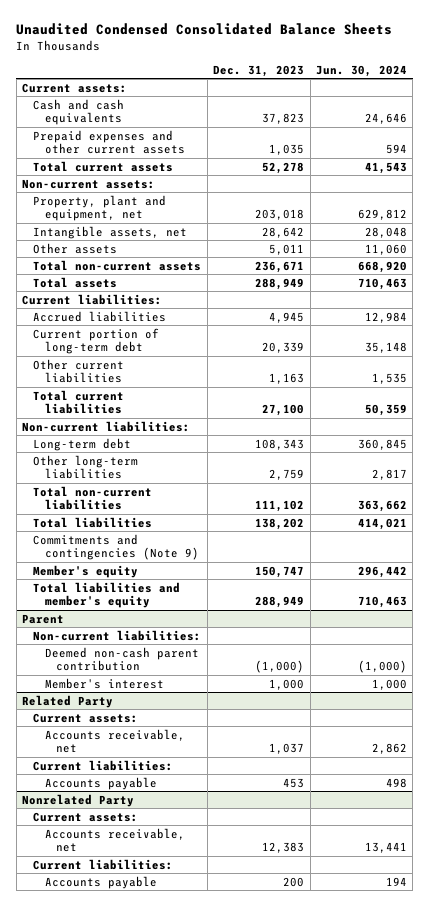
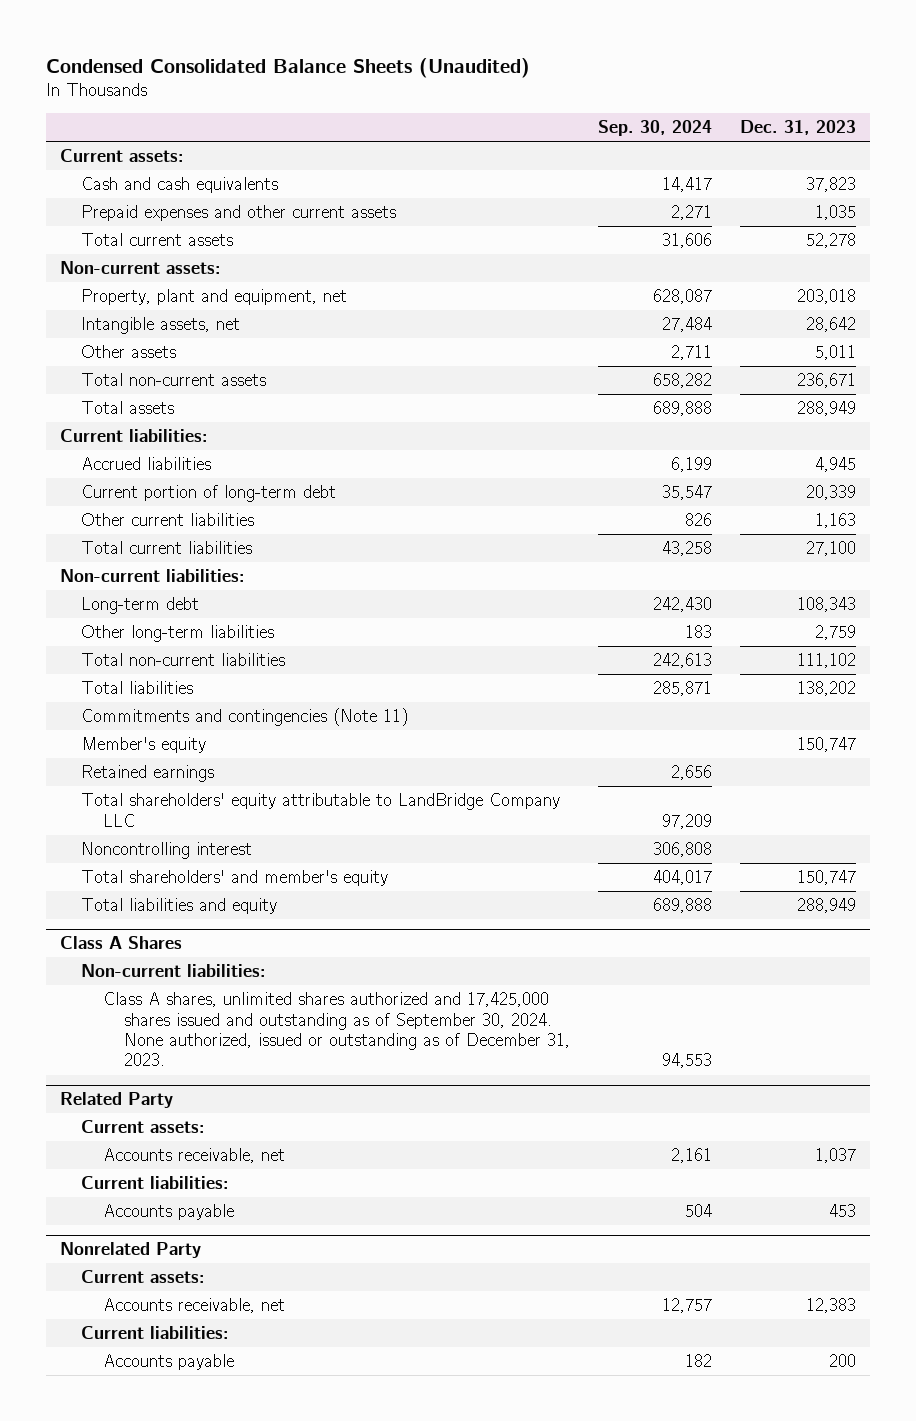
- Unaudited Condensed Consolidated Balance Sheets
+ Condensed Consolidated Balance Sheets (Unaudited)
- | Dec. 31, 2023 | Jun. 30, 2024
+ | Sep. 30, 2024 | Dec. 31, 2023
- Commitments and contingencies (Note 9)
+ Commitments and contingencies (Note 11)
- Total liabilities and member's equity | 288,949 | 710,463
- Parent
+ Retained earnings | 2,656 |
+ Total shareholders' equity attributable to LandBridge Company LLC | 97,209 |
+ Noncontrolling interest | 306,808 |
+ Total shareholders' and member's equity | 404,017 | 150,747
+ Total liabilities and equity | 689,888 | 288,949
+ Class A Shares
- Deemed non-cash parent contribution | (1,000) | (1,000)
- Member's interest | 1,000 | 1,000
+ Class A shares, unlimited shares authorized and 17,425,000 shares issued and outstanding as of September 30, 2024. None authorized, issued or outstanding as of December 31, 2023. | 94,553 |

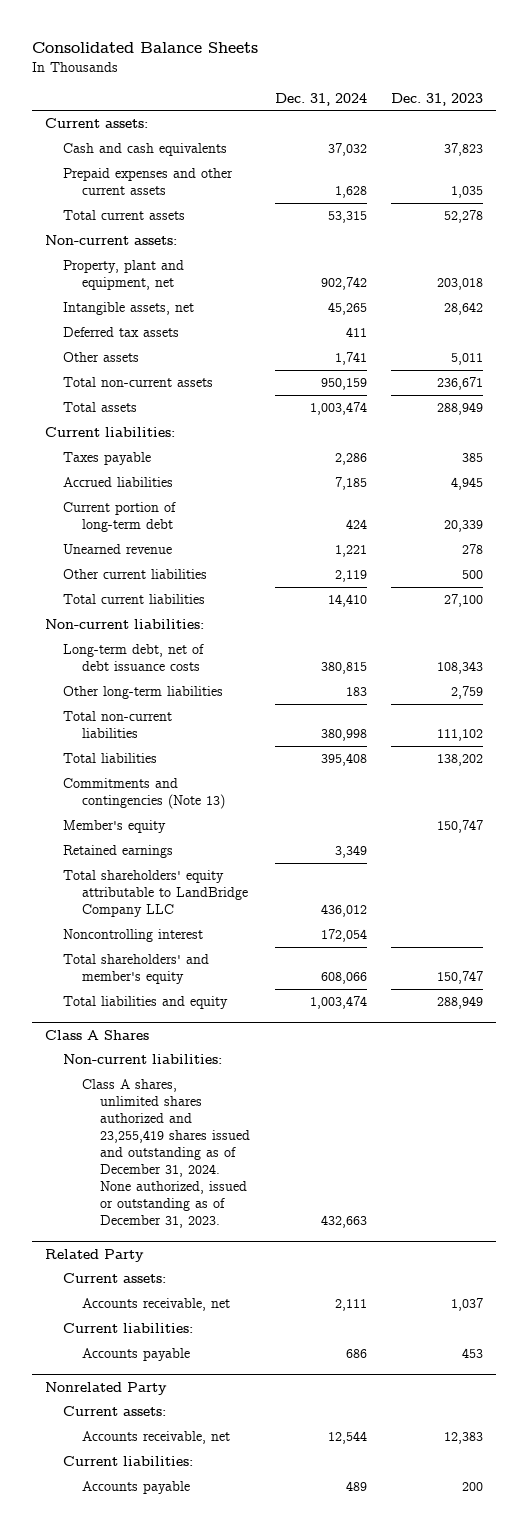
- Condensed Consolidated Balance Sheets (Unaudited)
+ Consolidated Balance Sheets
- | Sep. 30, 2024 | Dec. 31, 2023
+ | Dec. 31, 2024 | Dec. 31, 2023
+ Deferred tax assets | 411 |
+ Taxes payable | 2,286 | 385
- Other current liabilities | 826 | 1,163
+ Unearned revenue | 1,221 | 278
+ Other current liabilities | 2,119 | 500
- Long-term debt | 242,430 | 108,343
+ Long-term debt, net of debt issuance costs | 380,815 | 108,343
- Commitments and contingencies (Note 11)
+ Commitments and contingencies (Note 13)
@ Class A Shares
- Class A shares, unlimited shares authorized and 17,425,000 shares issued and outstanding as of September 30, 2024. None authorized, issued or outstanding as of December 31, 2023. | 94,553 |
+ Class A shares, unlimited shares authorized and 23,255,419 shares issued and outstanding as of December 31, 2024. None authorized, issued or outstanding as of December 31, 2023. | 432,663 |

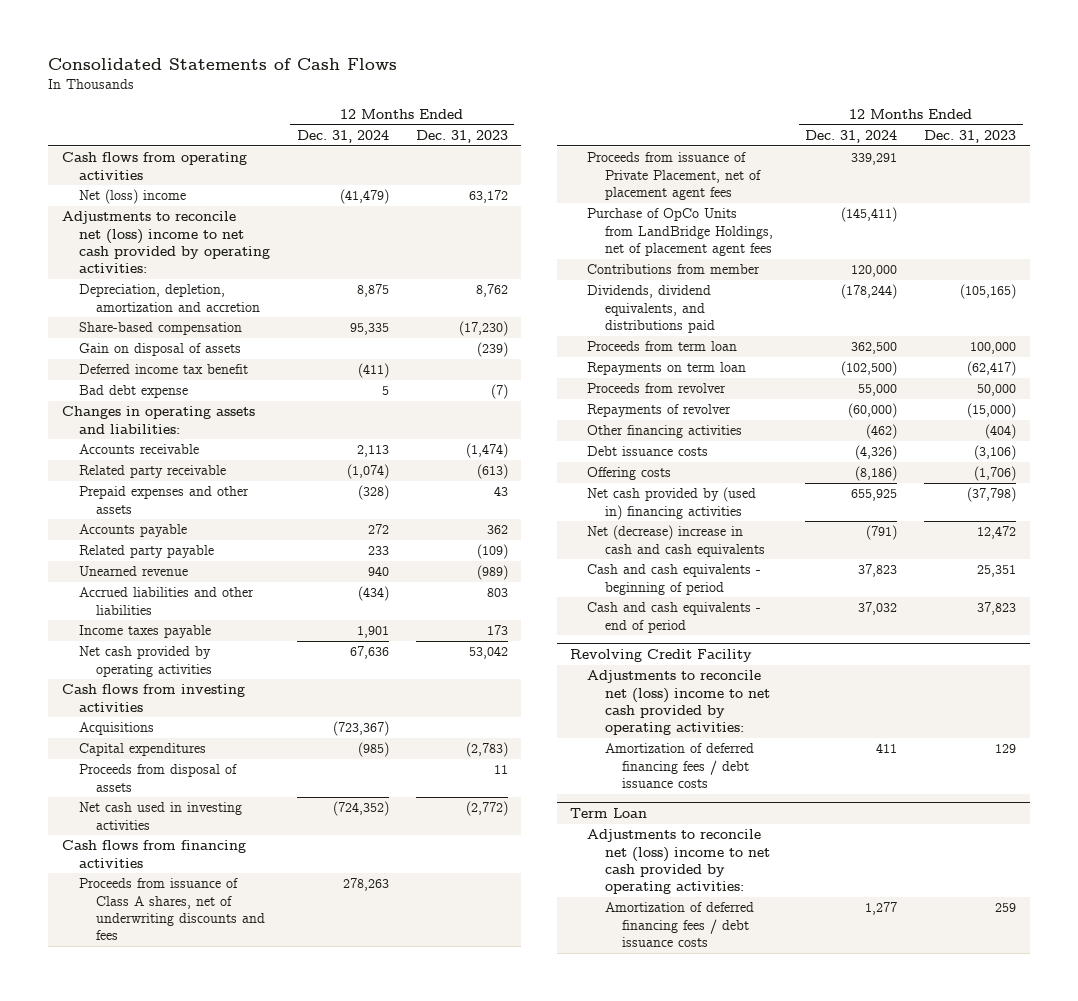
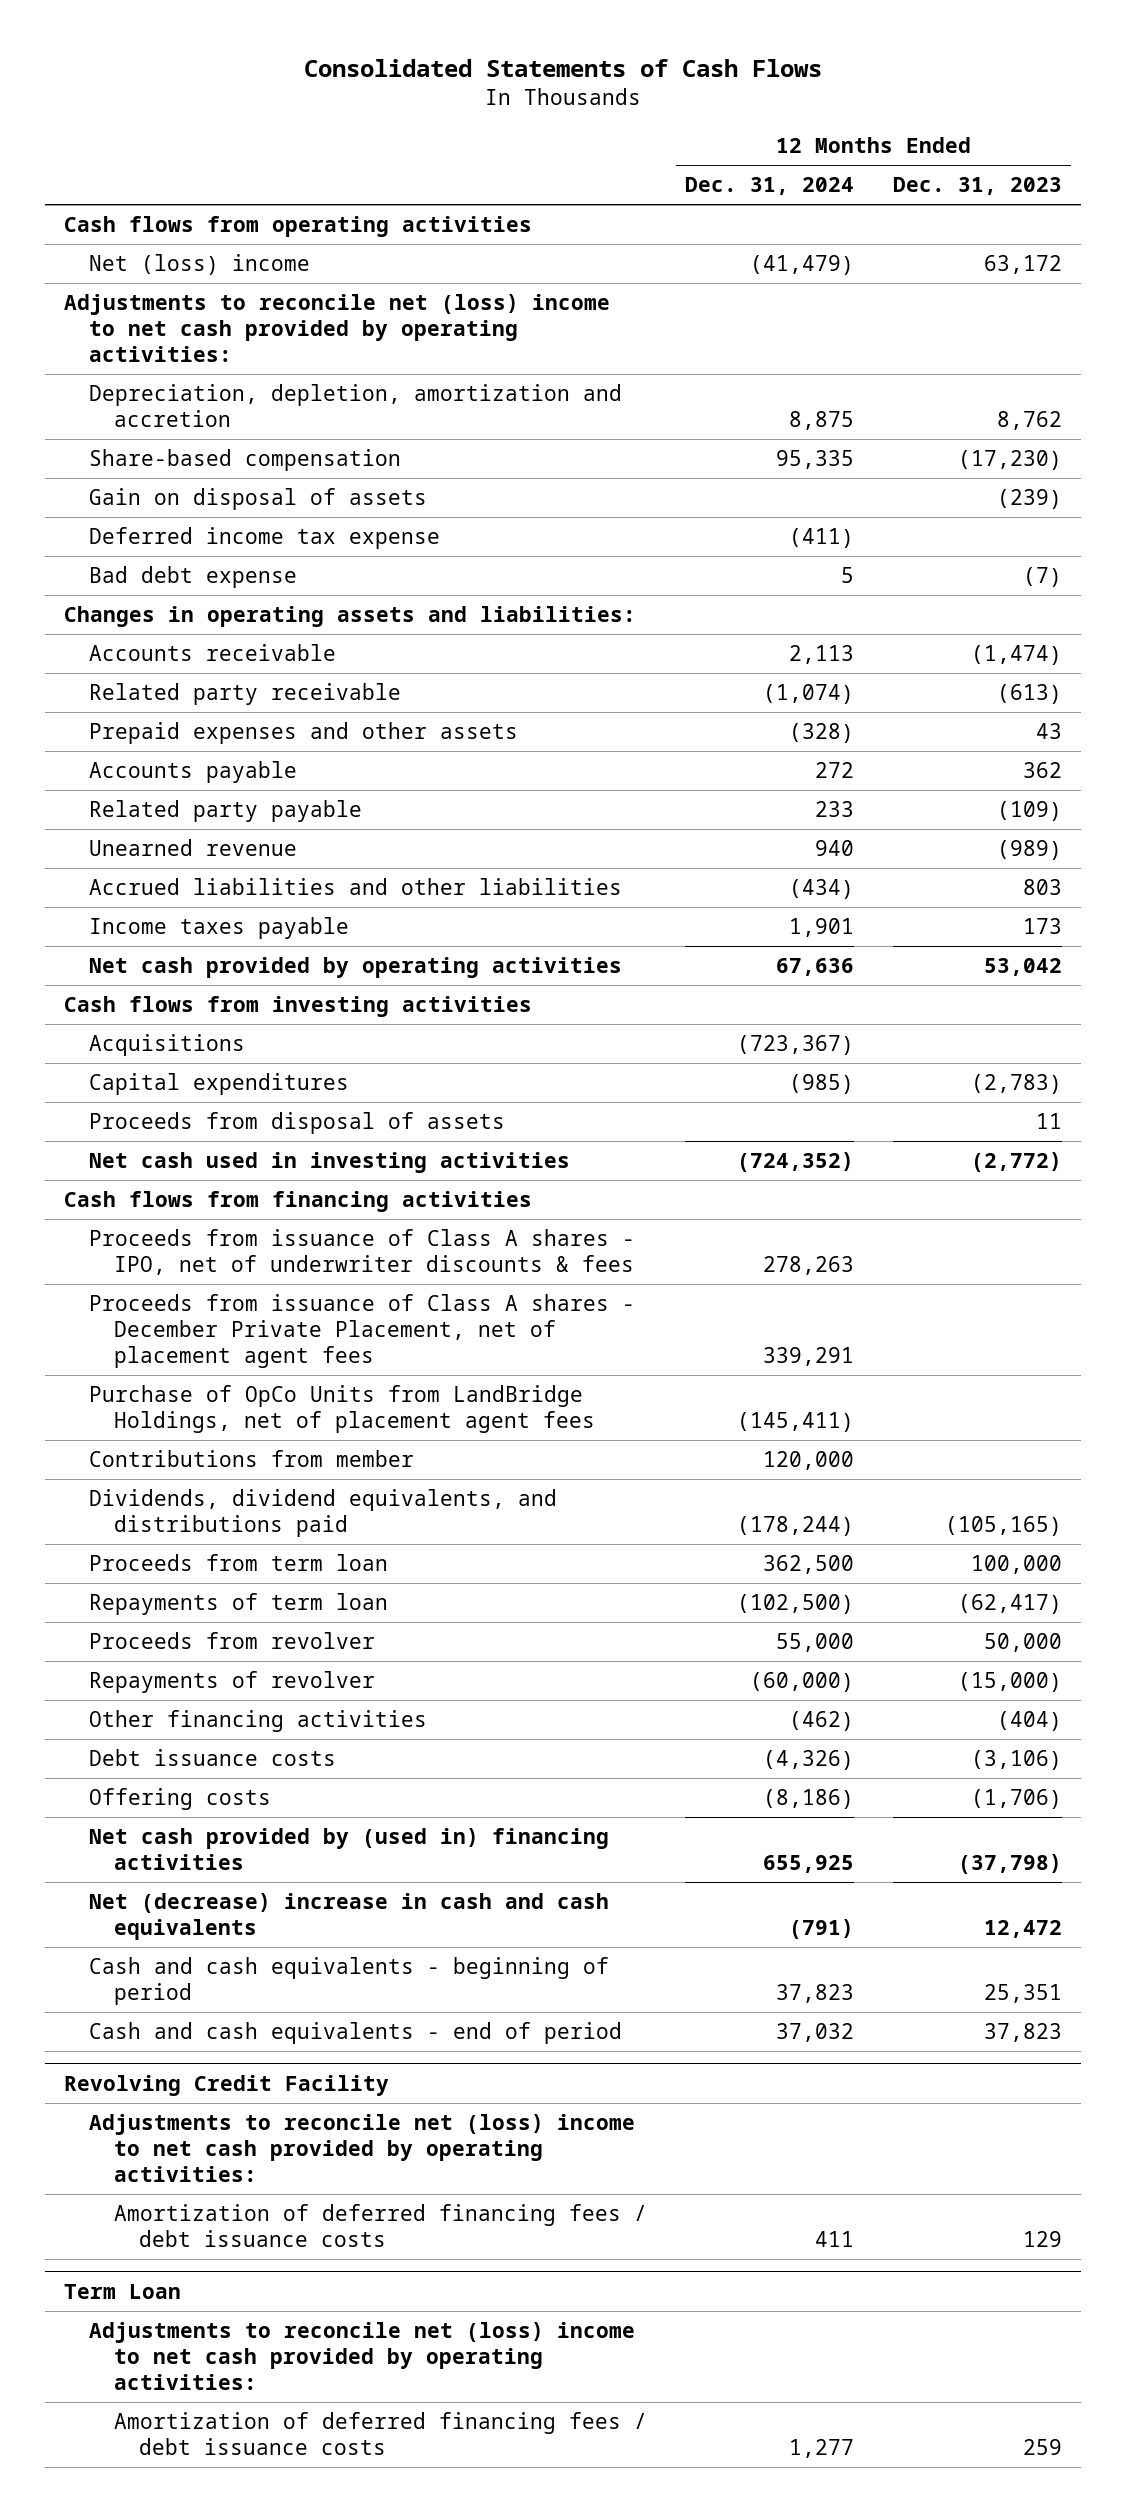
- Deferred income tax benefit | (411) |
+ Deferred income tax expense | (411) |
- Proceeds from issuance of Class A shares, net of underwriting discounts and fees | 278,263 |
- Proceeds from issuance of Private Placement, net of placement agent fees | 339,291 |
+ Proceeds from issuance of Class A shares - IPO, net of underwriter discounts & fees | 278,263 |
+ Proceeds from issuance of Class A shares - December Private Placement, net of placement agent fees | 339,291 |
- Repayments on term loan | (102,500) | (62,417)
+ Repayments of term loan | (102,500) | (62,417)

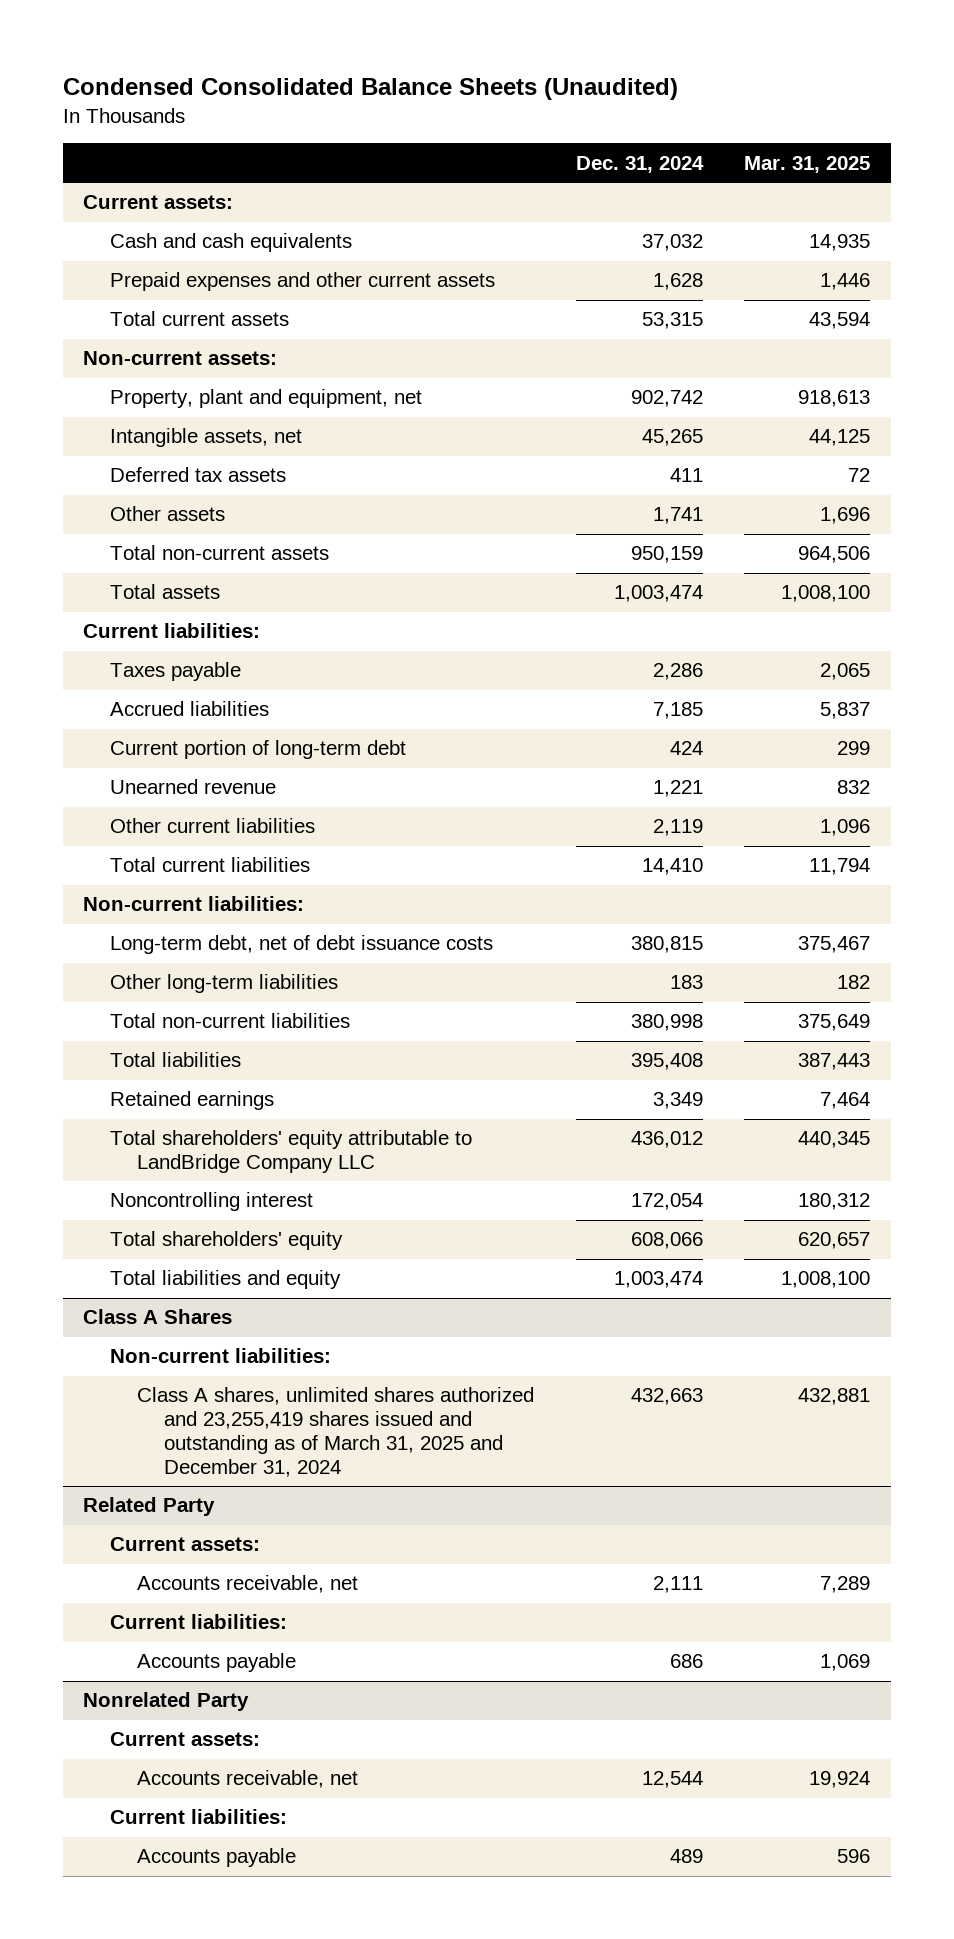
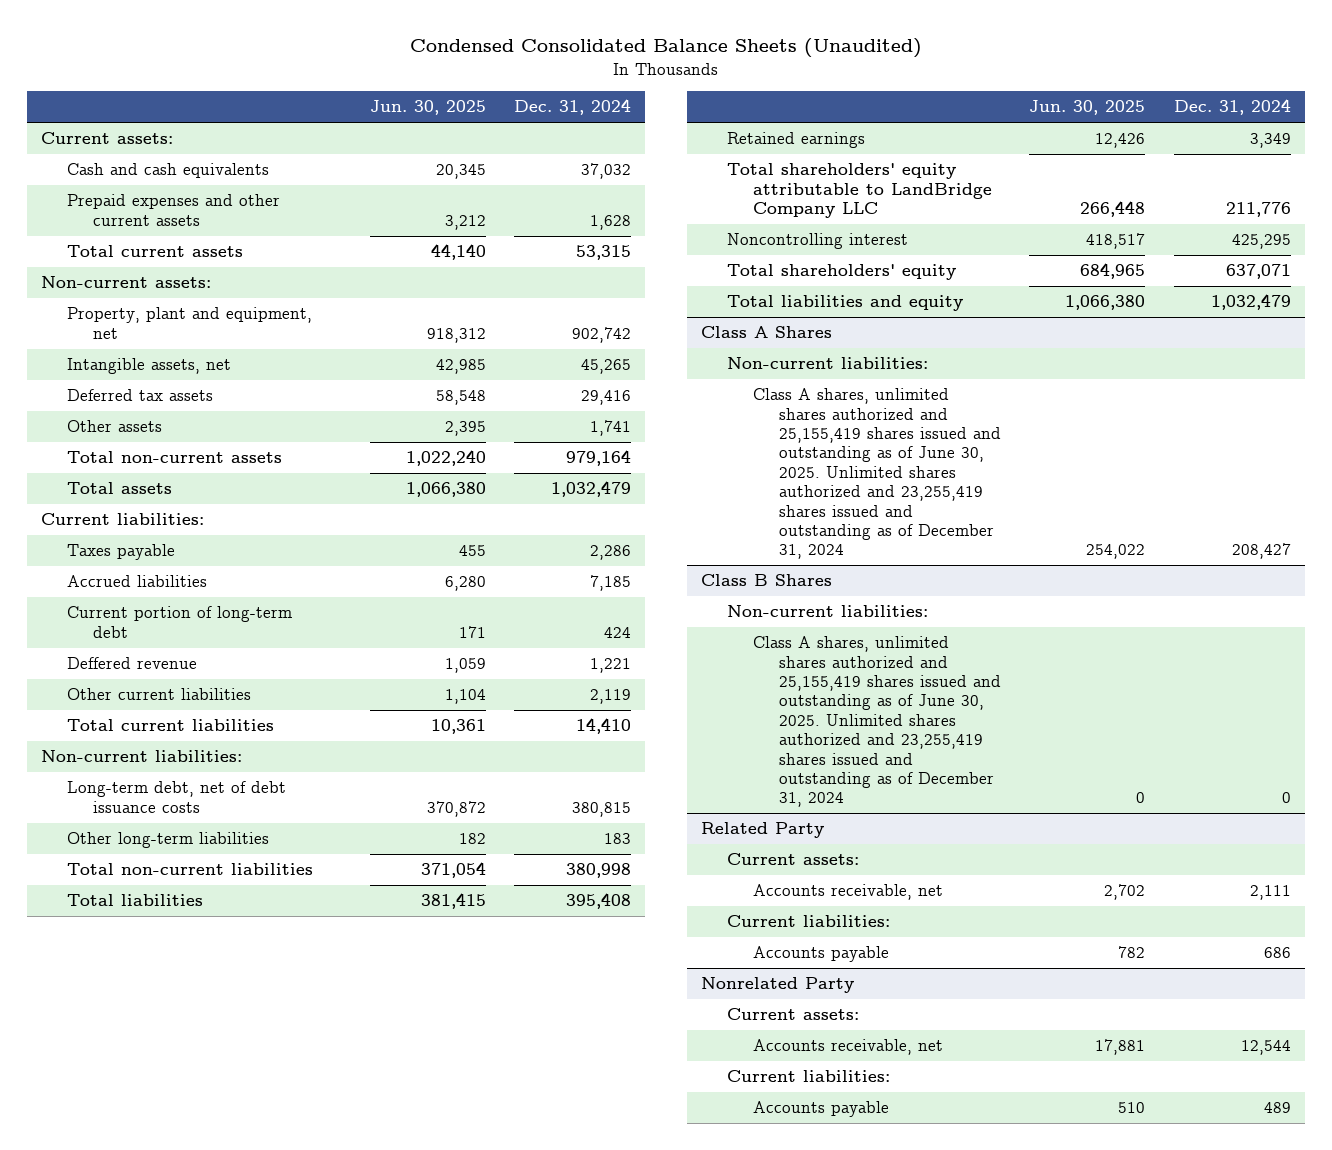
- | Dec. 31, 2024 | Mar. 31, 2025
+ | Jun. 30, 2025 | Dec. 31, 2024
- Deferred tax assets | 411 | 72
+ Deferred tax assets | 58,548 | 29,416
- Total non-current assets | 950,159 | 964,506
- Total assets | 1,003,474 | 1,008,100
+ Total non-current assets | 1,022,240 | 979,164
+ Total assets | 1,066,380 | 1,032,479
- Unearned revenue | 1,221 | 832
+ Deffered revenue | 1,059 | 1,221
- Total shareholders' equity attributable to LandBridge Company LLC | 436,012 | 440,345
- Noncontrolling interest | 172,054 | 180,312
- Total shareholders' equity | 608,066 | 620,657
- Total liabilities and equity | 1,003,474 | 1,008,100
+ Total shareholders' equity attributable to LandBridge Company LLC | 266,448 | 211,776
+ Noncontrolling interest | 418,517 | 425,295
+ Total shareholders' equity | 684,965 | 637,071
+ Total liabilities and equity | 1,066,380 | 1,032,479
@ Class A Shares
- Class A shares, unlimited shares authorized and 23,255,419 shares issued and outstanding as of March 31, 2025 and December 31, 2024 | 432,663 | 432,881
+ Class A shares, unlimited shares authorized and 25,155,419 shares issued and outstanding as of June 30, 2025. Unlimited shares authorized and 23,255,419 shares issued and outstanding as of December 31, 2024 | 254,022 | 208,427
+ Class B Shares
+ Non-current liabilities:
+ Class A shares, unlimited shares authorized and 25,155,419 shares issued and outstanding as of June 30, 2025. Unlimited shares authorized and 23,255,419 shares issued and outstanding as of December 31, 2024 | 0 | 0

